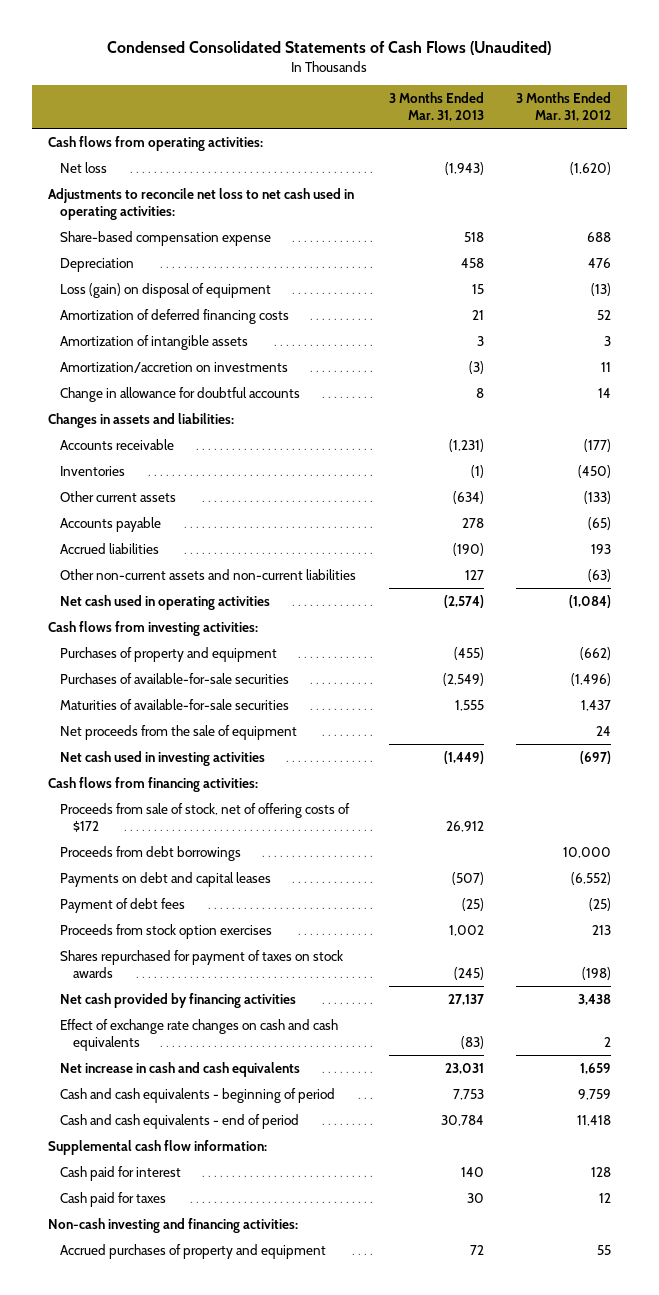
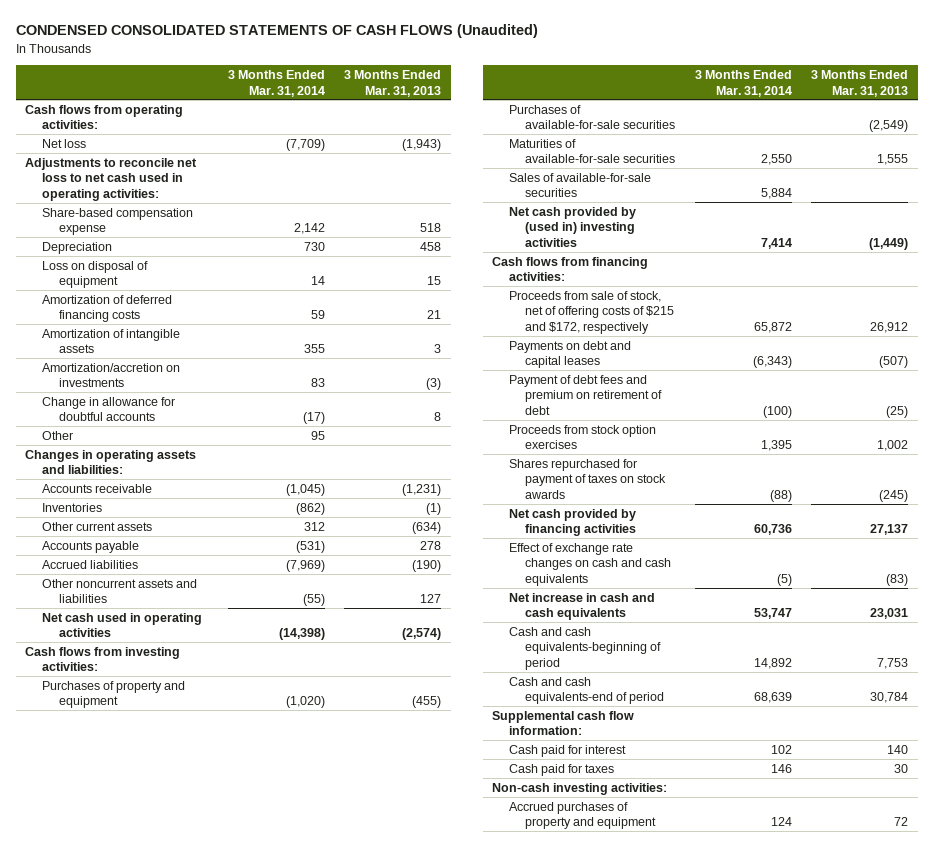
- Condensed Consolidated Statements of Cash Flows (Unaudited)
+ CONDENSED CONSOLIDATED STATEMENTS OF CASH FLOWS (Unaudited)
- | 3 Months Ended Mar. 31, 2013 | 3 Months Ended Mar. 31, 2012
+ | 3 Months Ended Mar. 31, 2014 | 3 Months Ended Mar. 31, 2013
- Loss (gain) on disposal of equipment | 15 | (13)
+ Loss on disposal of equipment | 14 | 15
- Changes in assets and liabilities:
+ Other | 95 |
+ Changes in operating assets and liabilities:
- Other non-current assets and non-current liabilities | 127 | (63)
+ Other noncurrent assets and liabilities | (55) | 127
- Net proceeds from the sale of equipment | | 24
- Net cash used in investing activities | (1,449) | (697)
+ Sales of available-for-sale securities | 5,884 |
+ Net cash provided by (used in) investing activities | 7,414 | (1,449)
- Proceeds from sale of stock, net of offering costs of $172 | 26,912 |
- Proceeds from debt borrowings | | 10,000
+ Proceeds from sale of stock, net of offering costs of $215 and $172, respectively | 65,872 | 26,912
- Payment of debt fees | (25) | (25)
+ Payment of debt fees and premium on retirement of debt | (100) | (25)
- Cash and cash equivalents - beginning of period | 7,753 | 9,759
- Cash and cash equivalents - end of period | 30,784 | 11,418
+ Cash and cash equivalents-beginning of period | 14,892 | 7,753
+ Cash and cash equivalents-end of period | 68,639 | 30,784
- Non-cash investing and financing activities:
+ Non-cash investing activities:

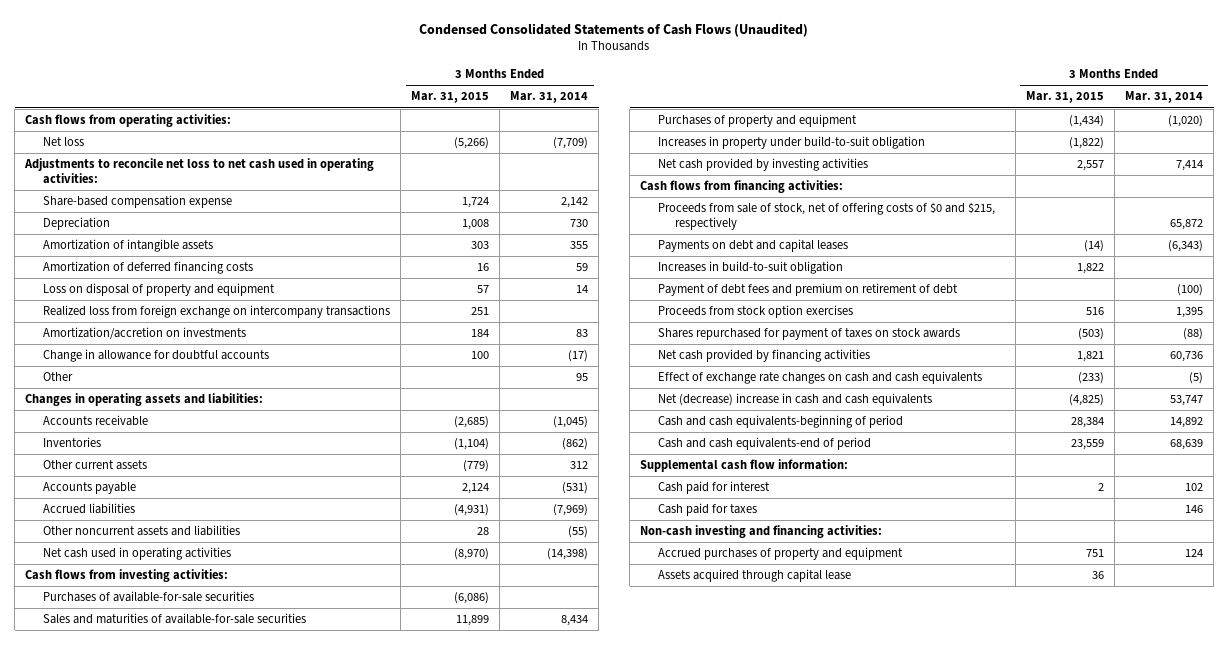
- CONDENSED CONSOLIDATED STATEMENTS OF CASH FLOWS (Unaudited)
+ Condensed Consolidated Statements of Cash Flows (Unaudited)
- | 3 Months Ended Mar. 31, 2014 | 3 Months Ended Mar. 31, 2013
+ | 3 Months Ended Mar. 31, 2015 | 3 Months Ended Mar. 31, 2014
- Loss on disposal of equipment | 14 | 15
moved down: Amortization of deferred financing costs | 16 | 59
+ Loss on disposal of property and equipment | 57 | 14
+ Realized loss from foreign exchange on intercompany transactions | 251 |
- Maturities of available-for-sale securities | 2,550 | 1,555
- Sales of available-for-sale securities | 5,884 |
- Net cash provided by (used in) investing activities | 7,414 | (1,449)
+ Sales and maturities of available-for-sale securities | 11,899 | 8,434
moved down: Purchases of property and equipment | (1,434) | (1,020)
+ Increases in property under build-to-suit obligation | (1,822) |
+ Net cash provided by investing activities | 2,557 | 7,414
- Proceeds from sale of stock, net of offering costs of $215 and $172, respectively | 65,872 | 26,912
+ Proceeds from sale of stock, net of offering costs of $0 and $215, respectively | | 65,872
+ Increases in build-to-suit obligation | 1,822 |
- Net increase in cash and cash equivalents | 53,747 | 23,031
+ Net (decrease) increase in cash and cash equivalents | (4,825) | 53,747
- Non-cash investing activities:
+ Non-cash investing and financing activities:
+ Assets acquired through capital lease | 36 |

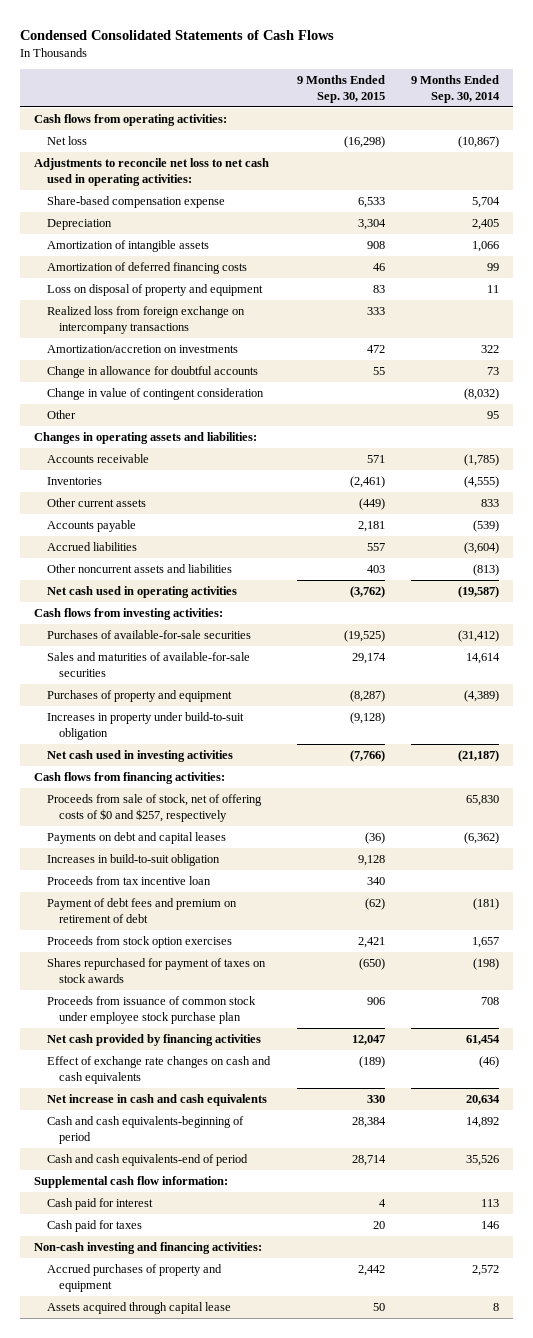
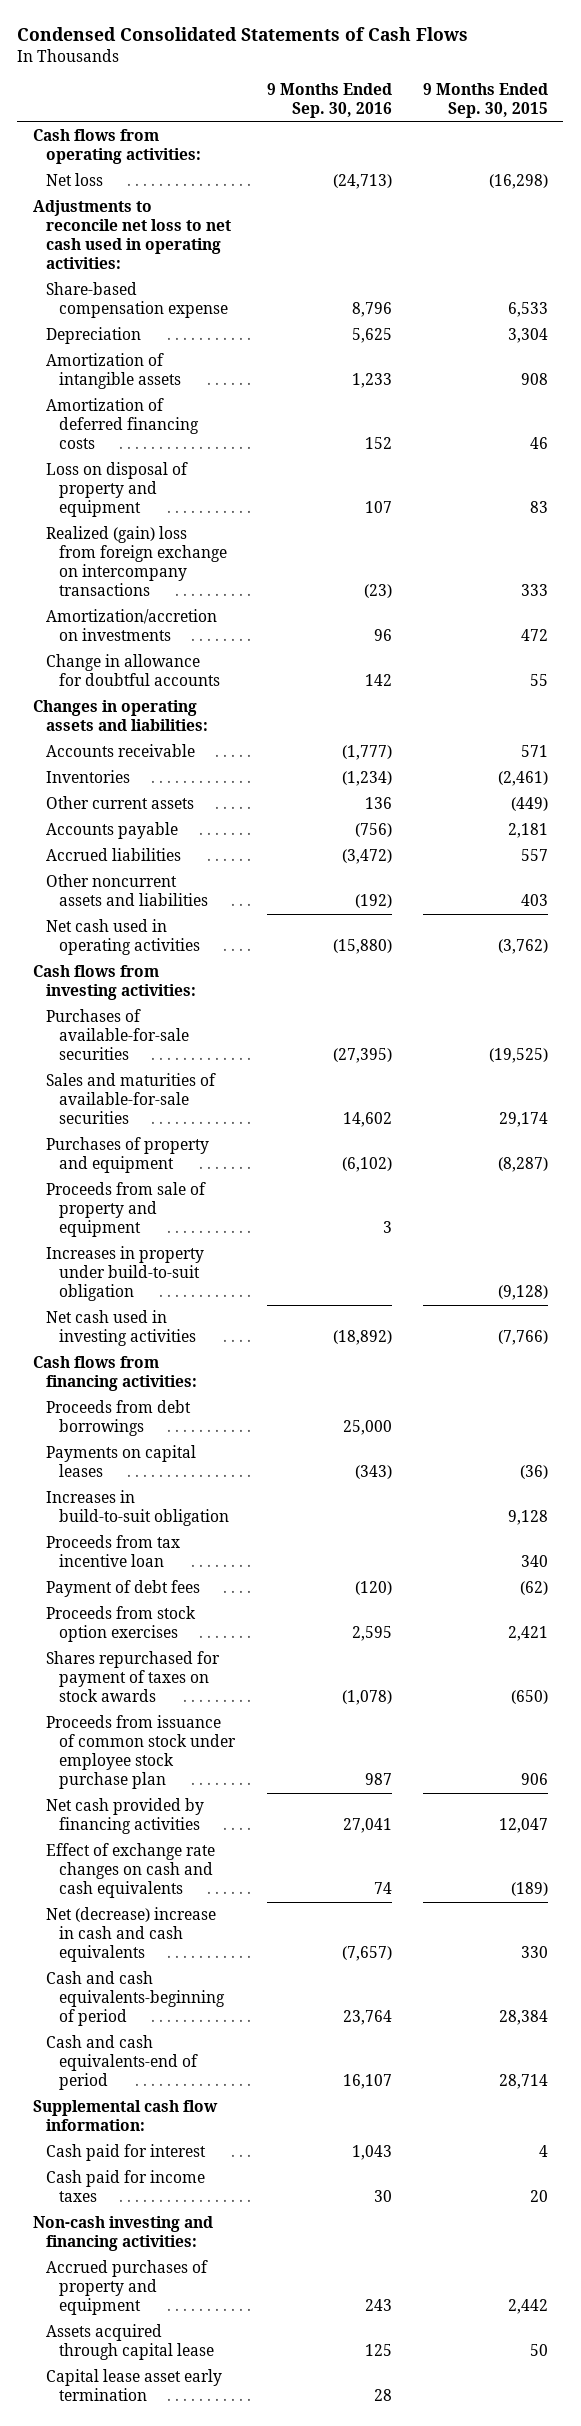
- | 9 Months Ended Sep. 30, 2015 | 9 Months Ended Sep. 30, 2014
+ | 9 Months Ended Sep. 30, 2016 | 9 Months Ended Sep. 30, 2015
- Realized loss from foreign exchange on intercompany transactions | 333 |
+ Realized (gain) loss from foreign exchange on intercompany transactions | (23) | 333
- Change in value of contingent consideration | | (8,032)
- Other | | 95
+ Proceeds from sale of property and equipment | 3 |
- Proceeds from sale of stock, net of offering costs of $0 and $257, respectively | | 65,830
- Payments on debt and capital leases | (36) | (6,362)
+ Proceeds from debt borrowings | 25,000 |
+ Payments on capital leases | (343) | (36)
- Payment of debt fees and premium on retirement of debt | (62) | (181)
+ Payment of debt fees | (120) | (62)
- Net increase in cash and cash equivalents | 330 | 20,634
+ Net (decrease) increase in cash and cash equivalents | (7,657) | 330
- Cash paid for taxes | 20 | 146
+ Cash paid for income taxes | 30 | 20
+ Capital lease asset early termination | 28 |

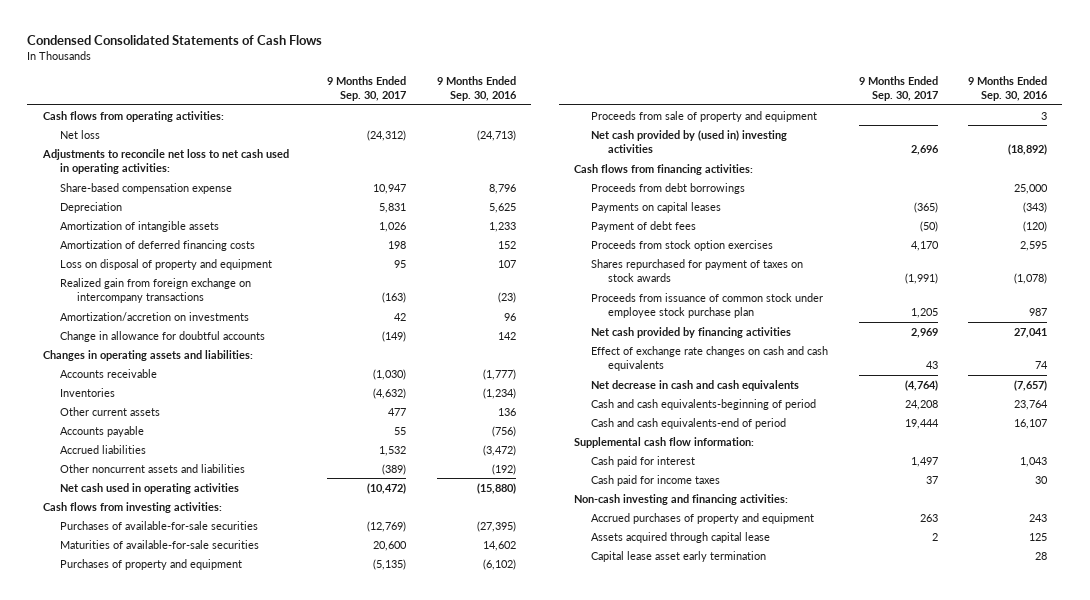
- | 9 Months Ended Sep. 30, 2016 | 9 Months Ended Sep. 30, 2015
+ | 9 Months Ended Sep. 30, 2017 | 9 Months Ended Sep. 30, 2016
- Realized (gain) loss from foreign exchange on intercompany transactions | (23) | 333
+ Realized gain from foreign exchange on intercompany transactions | (163) | (23)
- Sales and maturities of available-for-sale securities | 14,602 | 29,174
+ Maturities of available-for-sale securities | 20,600 | 14,602
- Increases in property under build-to-suit obligation | | (9,128)
- Net cash used in investing activities | (18,892) | (7,766)
+ Net cash provided by (used in) investing activities | 2,696 | (18,892)
- Increases in build-to-suit obligation | | 9,128
- Proceeds from tax incentive loan | | 340
- Net (decrease) increase in cash and cash equivalents | (7,657) | 330
+ Net decrease in cash and cash equivalents | (4,764) | (7,657)

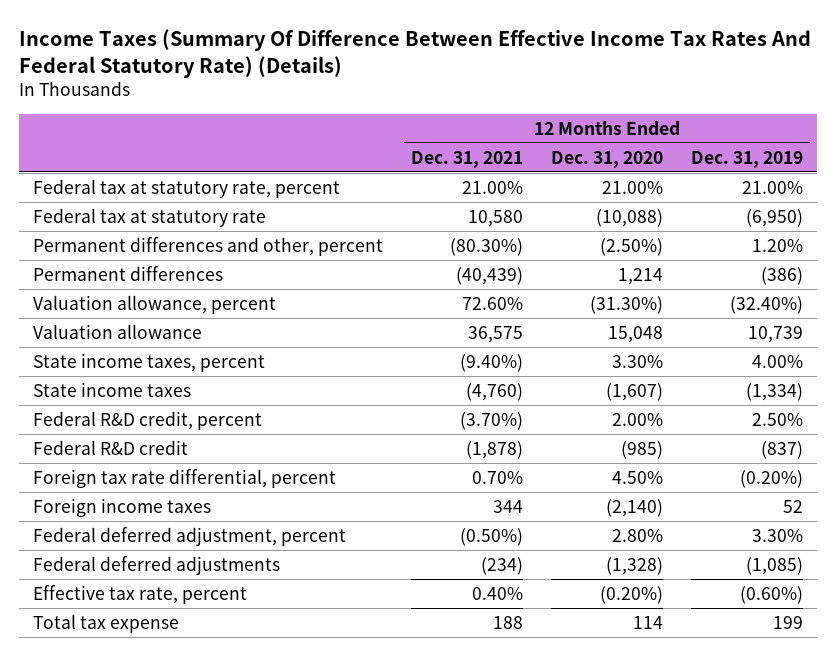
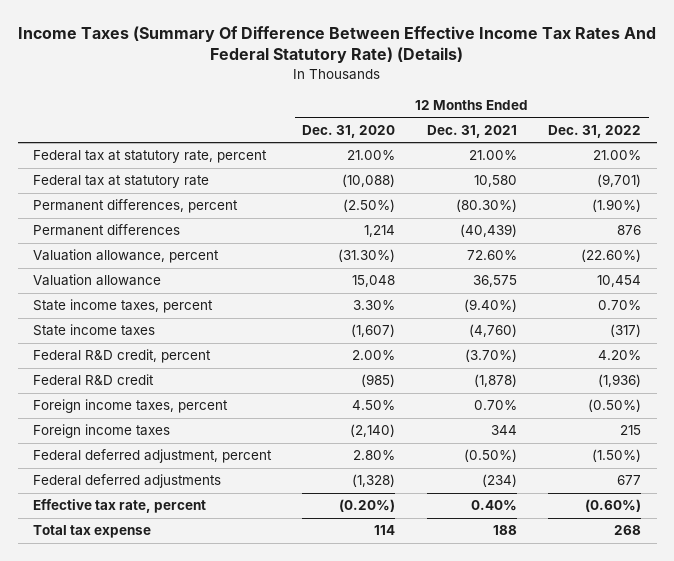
- | 12 Months Ended Dec. 31, 2021 | 12 Months Ended Dec. 31, 2020 | 12 Months Ended Dec. 31, 2019
+ | 12 Months Ended Dec. 31, 2020 | 12 Months Ended Dec. 31, 2021 | 12 Months Ended Dec. 31, 2022
- Permanent differences and other, percent | (80.30%) | (2.50%) | 1.20%
+ Permanent differences, percent | (2.50%) | (80.30%) | (1.90%)
- Foreign tax rate differential, percent | 0.70% | 4.50% | (0.20%)
+ Foreign income taxes, percent | 4.50% | 0.70% | (0.50%)

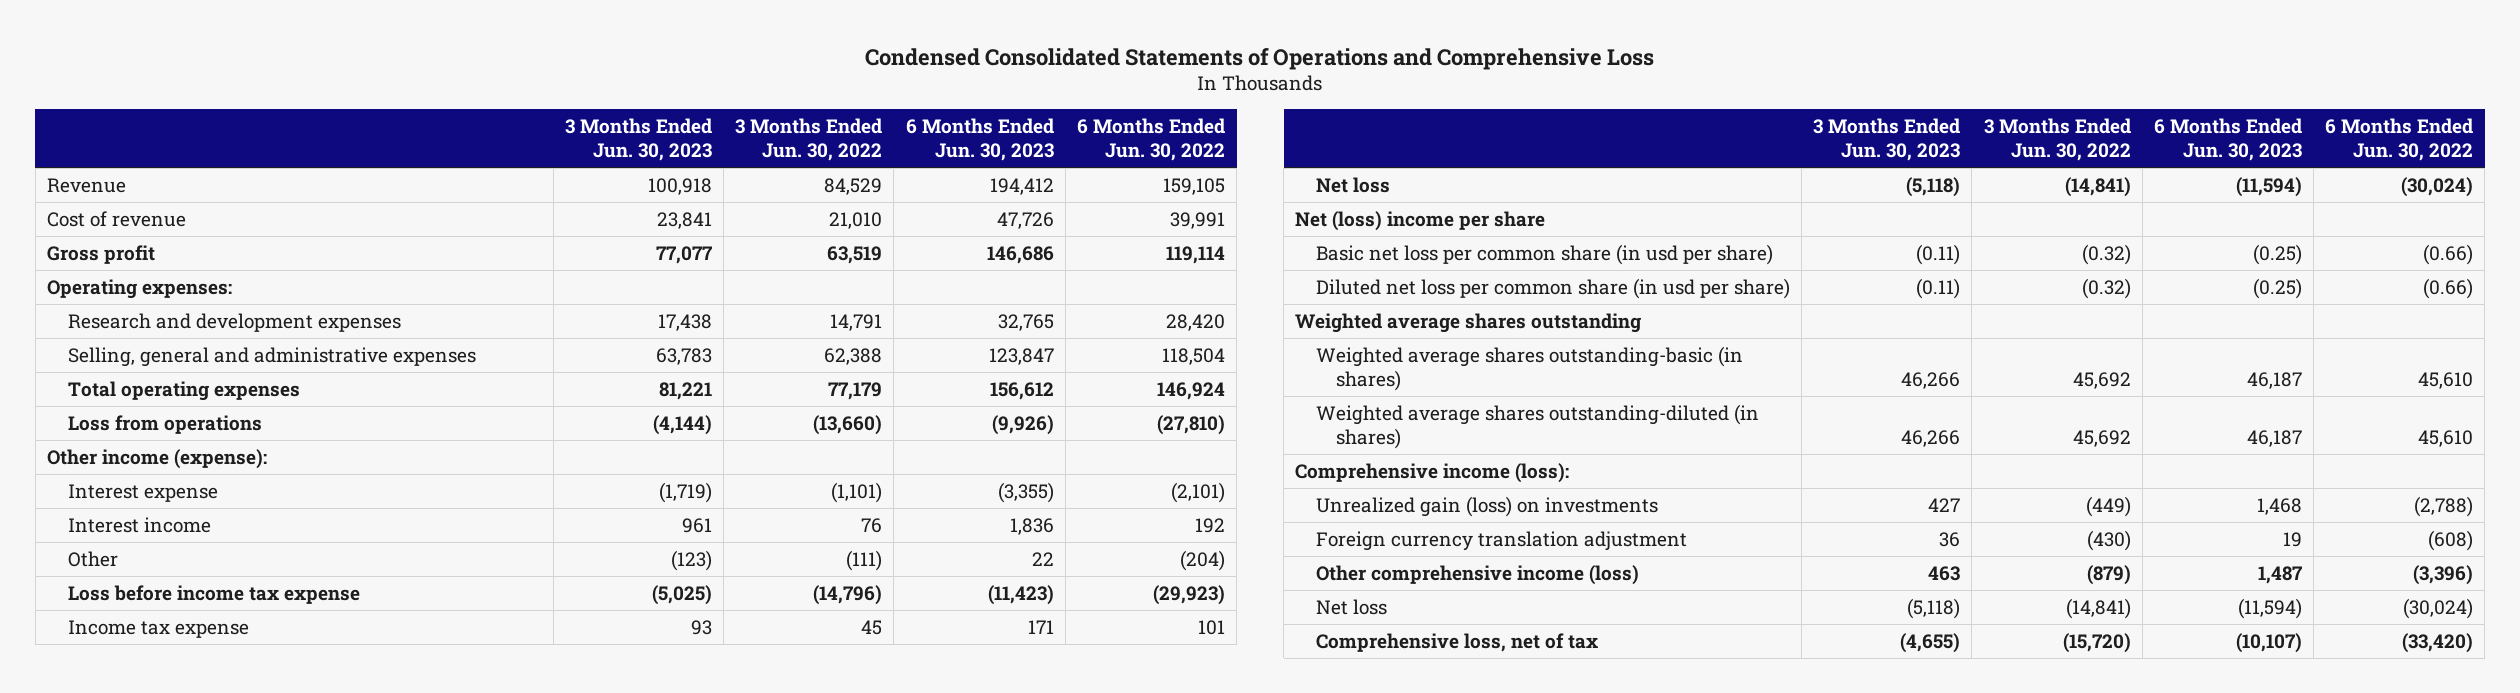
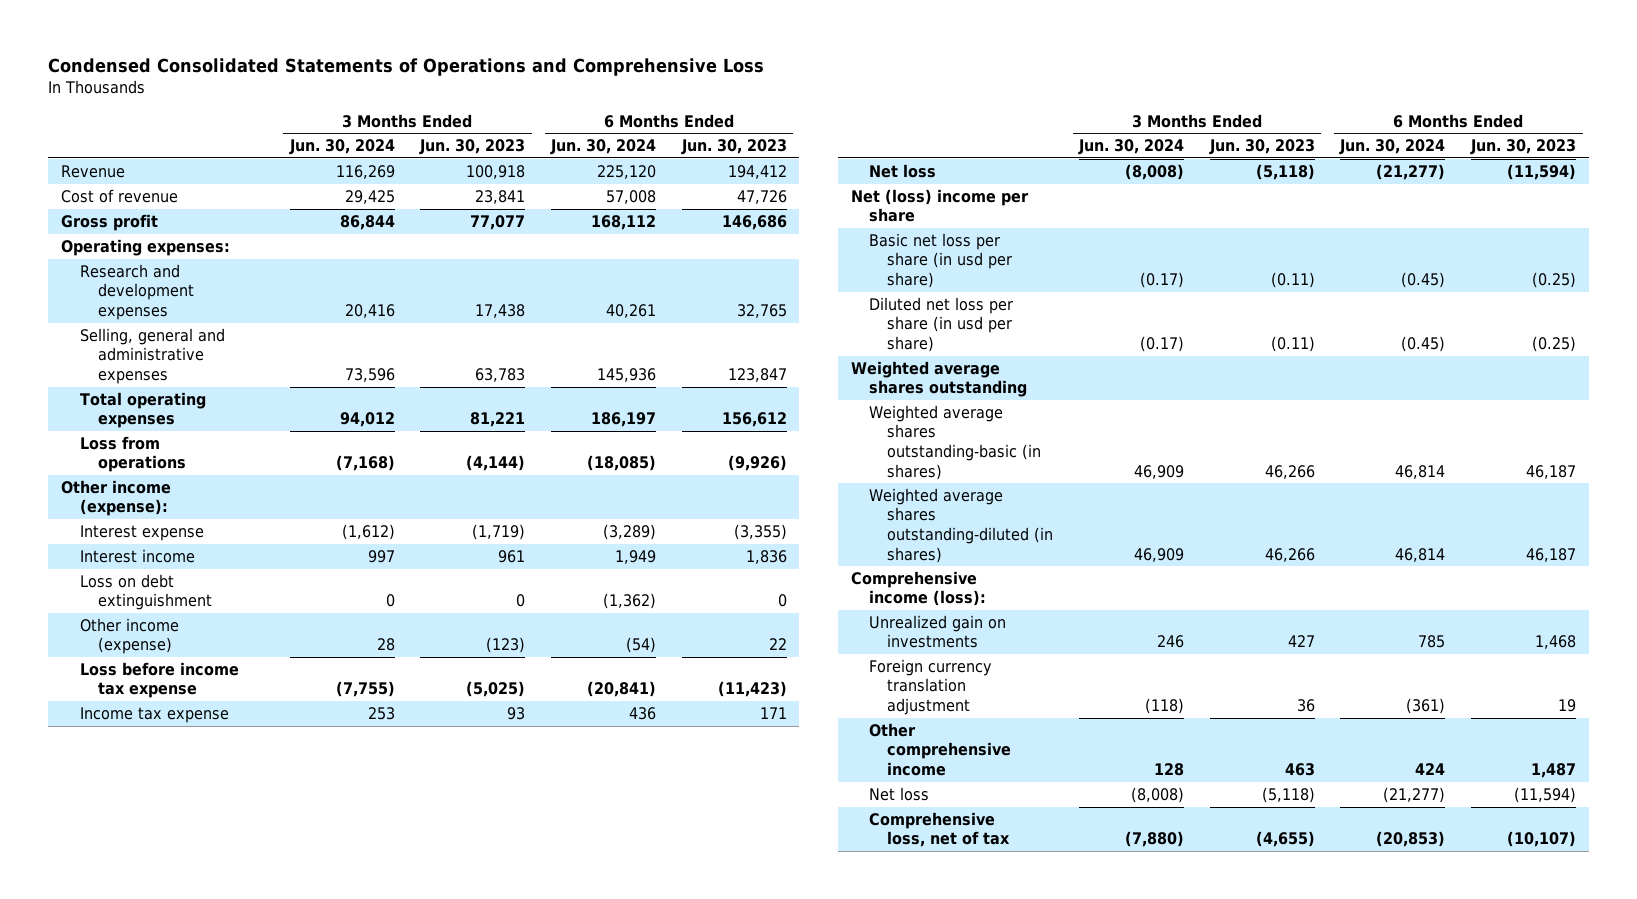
- | 3 Months Ended Jun. 30, 2023 | 3 Months Ended Jun. 30, 2022 | 6 Months Ended Jun. 30, 2023 | 6 Months Ended Jun. 30, 2022
+ | 3 Months Ended Jun. 30, 2024 | 3 Months Ended Jun. 30, 2023 | 6 Months Ended Jun. 30, 2024 | 6 Months Ended Jun. 30, 2023
- Other | (123) | (111) | 22 | (204)
+ Loss on debt extinguishment | 0 | 0 | (1,362) | 0
+ Other income (expense) | 28 | (123) | (54) | 22
- Basic net loss per common share (in usd per share) | (0.11) | (0.32) | (0.25) | (0.66)
- Diluted net loss per common share (in usd per share) | (0.11) | (0.32) | (0.25) | (0.66)
+ Basic net loss per share (in usd per share) | (0.17) | (0.11) | (0.45) | (0.25)
+ Diluted net loss per share (in usd per share) | (0.17) | (0.11) | (0.45) | (0.25)
- Unrealized gain (loss) on investments | 427 | (449) | 1,468 | (2,788)
+ Unrealized gain on investments | 246 | 427 | 785 | 1,468
- Other comprehensive income (loss) | 463 | (879) | 1,487 | (3,396)
+ Other comprehensive income | 128 | 463 | 424 | 1,487

